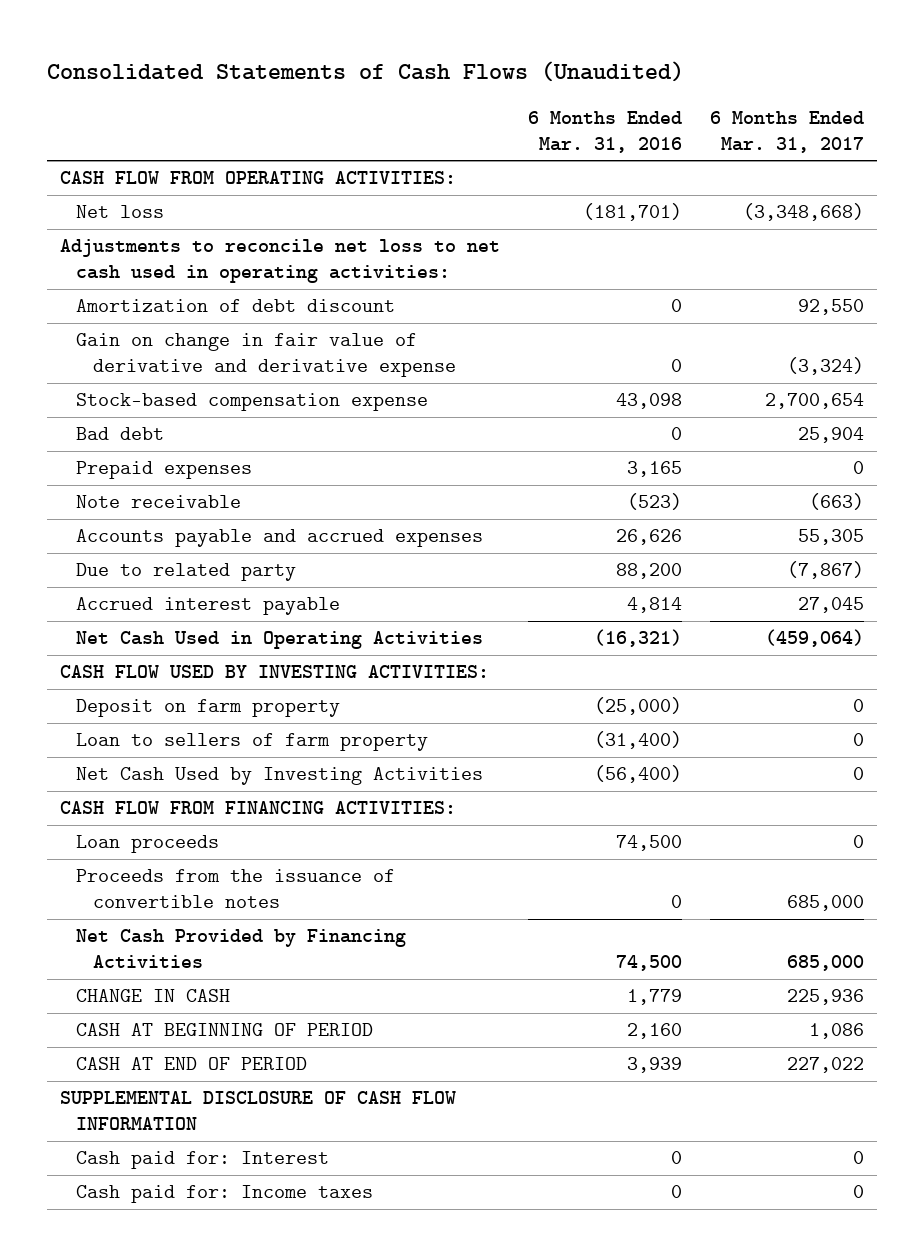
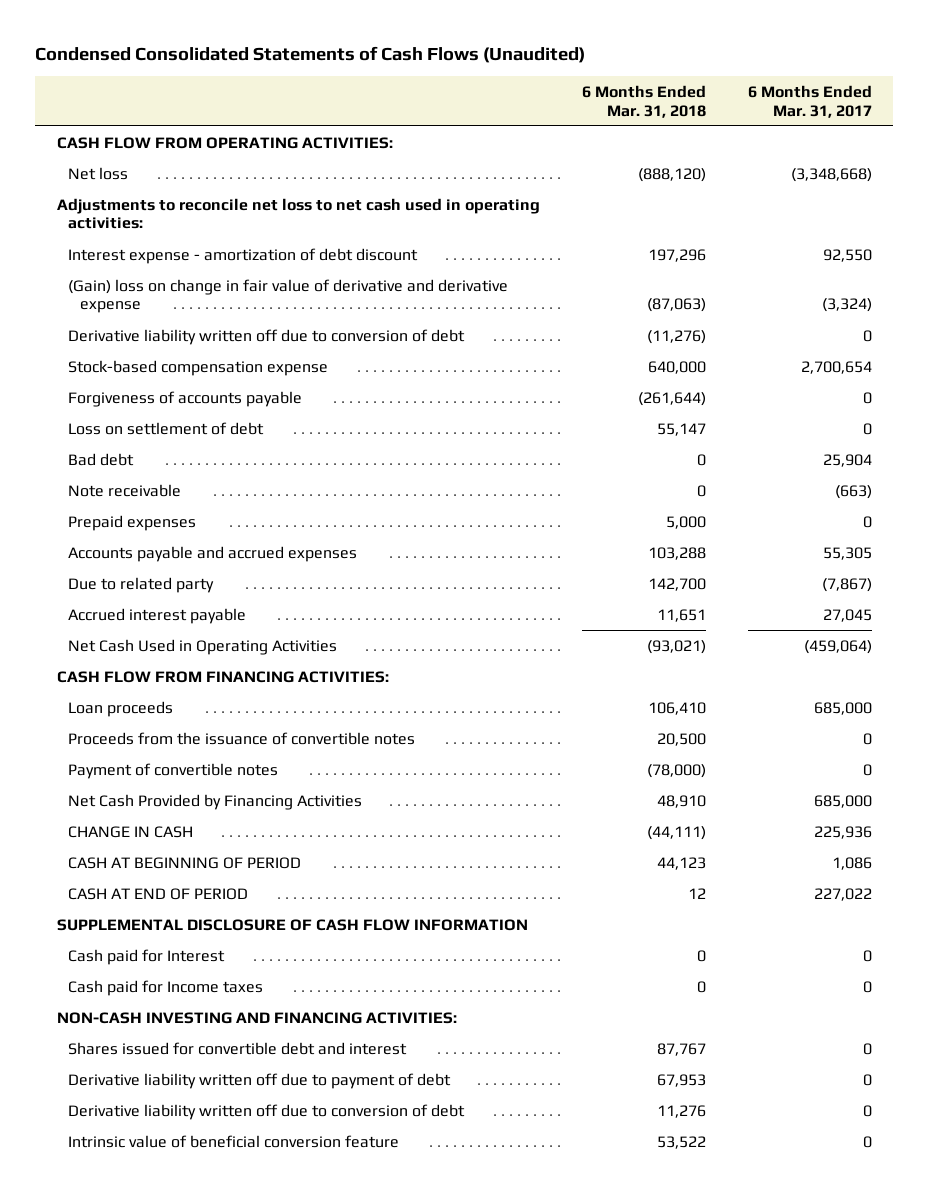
- Consolidated Statements of Cash Flows (Unaudited)
+ Condensed Consolidated Statements of Cash Flows (Unaudited)
- | 6 Months Ended Mar. 31, 2016 | 6 Months Ended Mar. 31, 2017
+ | 6 Months Ended Mar. 31, 2018 | 6 Months Ended Mar. 31, 2017
- Amortization of debt discount | 0 | 92,550
- Gain on change in fair value of derivative and derivative expense | 0 | (3,324)
+ Interest expense - amortization of debt discount | 197,296 | 92,550
+ (Gain) loss on change in fair value of derivative and derivative expense | (87,063) | (3,324)
+ Derivative liability written off due to conversion of debt | (11,276) | 0
+ Forgiveness of accounts payable | (261,644) | 0
+ Loss on settlement of debt | 55,147 | 0
moved down: Prepaid expenses | 5,000 | 0
- CASH FLOW USED BY INVESTING ACTIVITIES:
- Deposit on farm property | (25,000) | 0
- Loan to sellers of farm property | (31,400) | 0
- Net Cash Used by Investing Activities | (56,400) | 0
- Loan proceeds | 74,500 | 0
- Proceeds from the issuance of convertible notes | 0 | 685,000
+ Loan proceeds | 106,410 | 685,000
+ Proceeds from the issuance of convertible notes | 20,500 | 0
+ Payment of convertible notes | (78,000) | 0
- Cash paid for: Interest | 0 | 0
- Cash paid for: Income taxes | 0 | 0
+ Cash paid for Interest | 0 | 0
+ Cash paid for Income taxes | 0 | 0
+ NON-CASH INVESTING AND FINANCING ACTIVITIES:
+ Shares issued for convertible debt and interest | 87,767 | 0
+ Derivative liability written off due to payment of debt | 67,953 | 0
+ Derivative liability written off due to conversion of debt | 11,276 | 0
+ Intrinsic value of beneficial conversion feature | 53,522 | 0

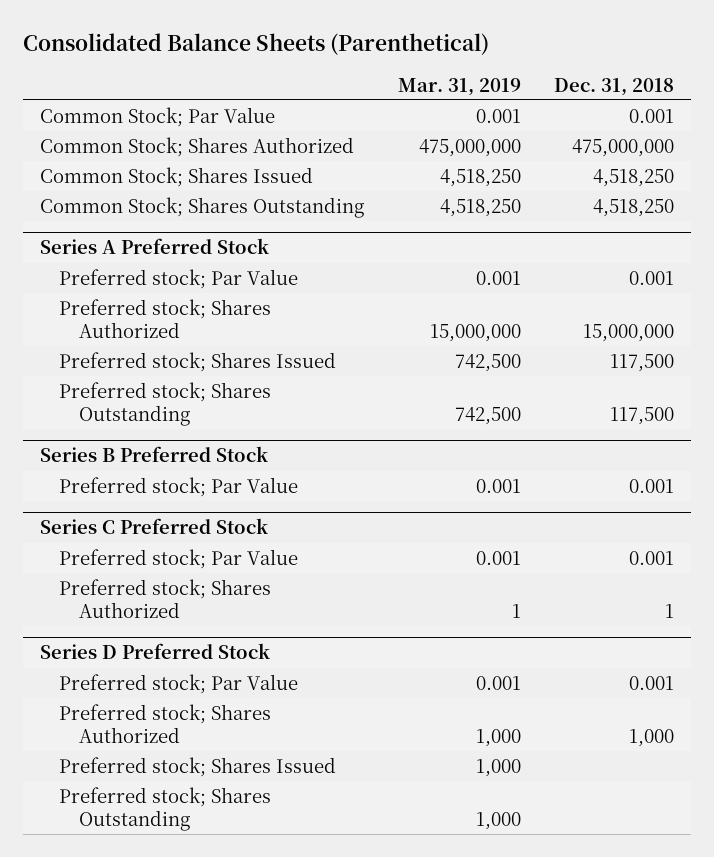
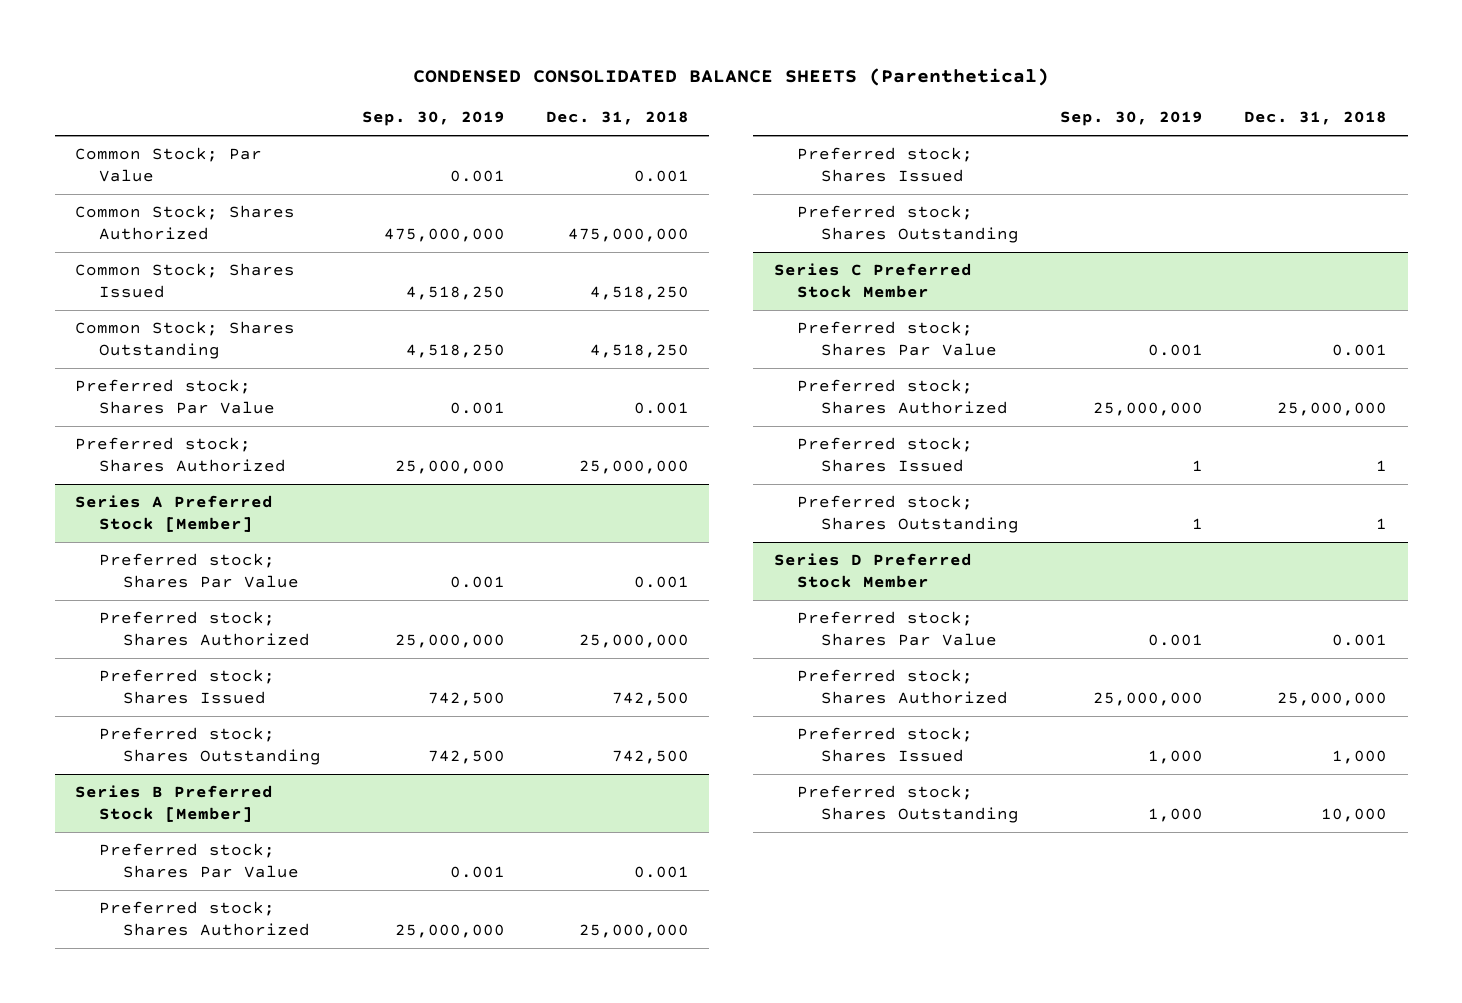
- Consolidated Balance Sheets (Parenthetical)
+ CONDENSED CONSOLIDATED BALANCE SHEETS (Parenthetical)
- | Mar. 31, 2019 | Dec. 31, 2018
+ | Sep. 30, 2019 | Dec. 31, 2018
- Series A Preferred Stock
- Preferred stock; Par Value | 0.001 | 0.001
- Preferred stock; Shares Authorized | 15,000,000 | 15,000,000
- Preferred stock; Shares Issued | 742,500 | 117,500
- Preferred stock; Shares Outstanding | 742,500 | 117,500
- Series B Preferred Stock
- Preferred stock; Par Value | 0.001 | 0.001
- Series C Preferred Stock
- Preferred stock; Par Value | 0.001 | 0.001
- Preferred stock; Shares Authorized | 1 | 1
- Series D Preferred Stock
- Preferred stock; Par Value | 0.001 | 0.001
- Preferred stock; Shares Authorized | 1,000 | 1,000
+ Preferred stock; Shares Par Value | 0.001 | 0.001
+ Preferred stock; Shares Authorized | 25,000,000 | 25,000,000
+ Series A Preferred Stock [Member]
+ Preferred stock; Shares Par Value | 0.001 | 0.001
+ Preferred stock; Shares Authorized | 25,000,000 | 25,000,000
+ Preferred stock; Shares Issued | 742,500 | 742,500
+ Preferred stock; Shares Outstanding | 742,500 | 742,500
+ Series B Preferred Stock [Member]
+ Preferred stock; Shares Par Value | 0.001 | 0.001
+ Preferred stock; Shares Authorized | 25,000,000 | 25,000,000
+ Series C Preferred Stock Member
+ Preferred stock; Shares Par Value | 0.001 | 0.001
+ Preferred stock; Shares Authorized | 25,000,000 | 25,000,000
+ Preferred stock; Shares Issued | 1 | 1
+ Preferred stock; Shares Outstanding | 1 | 1
+ Series D Preferred Stock Member
+ Preferred stock; Shares Par Value | 0.001 | 0.001
+ Preferred stock; Shares Authorized | 25,000,000 | 25,000,000
+ Preferred stock; Shares Issued | 1,000 | 1,000
+ Preferred stock; Shares Outstanding | 1,000 | 10,000

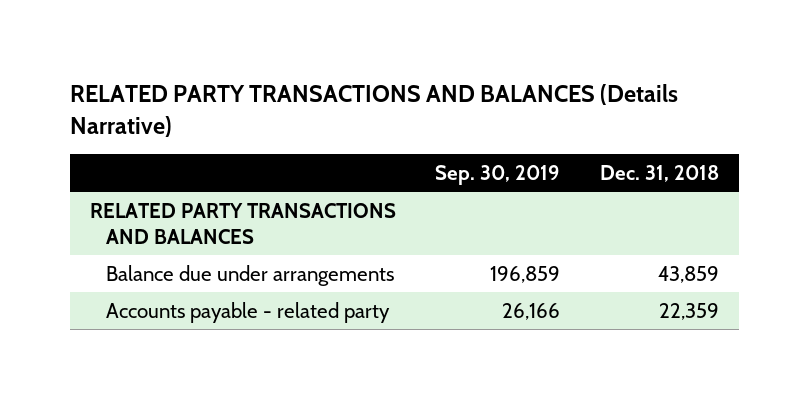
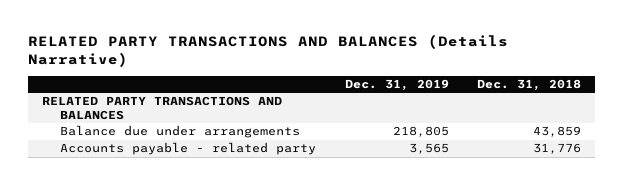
- | Sep. 30, 2019 | Dec. 31, 2018
+ | Dec. 31, 2019 | Dec. 31, 2018
- Accounts payable - related party | 26,166 | 22,359
+ Accounts payable - related party | 3,565 | 31,776

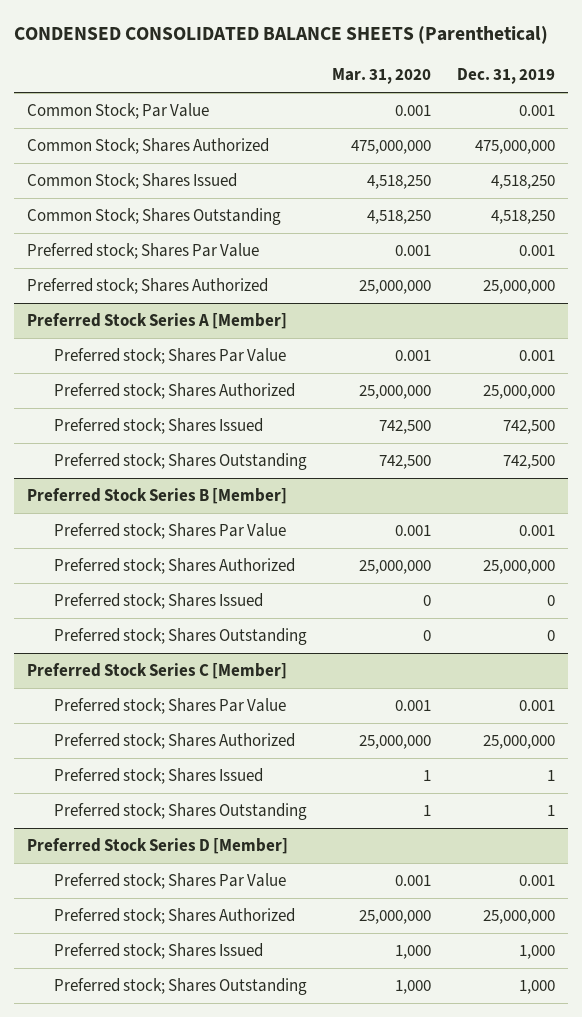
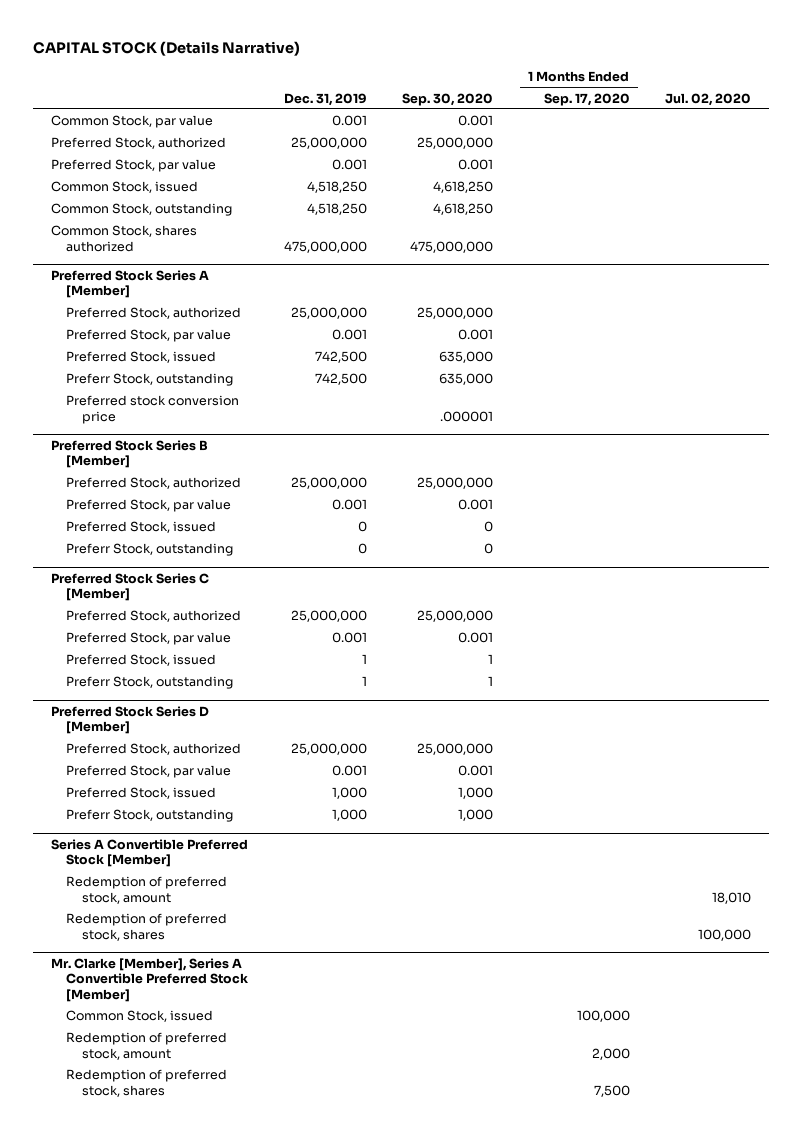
- CONDENSED CONSOLIDATED BALANCE SHEETS (Parenthetical)
+ CAPITAL STOCK (Details Narrative)
- | Mar. 31, 2020 | Dec. 31, 2019
+ | Dec. 31, 2019 | Sep. 30, 2020 | 1 Months Ended Sep. 17, 2020 | Jul. 02, 2020
- Common Stock; Par Value | 0.001 | 0.001
- Common Stock; Shares Authorized | 475,000,000 | 475,000,000
- Common Stock; Shares Issued | 4,518,250 | 4,518,250
- Common Stock; Shares Outstanding | 4,518,250 | 4,518,250
- Preferred stock; Shares Par Value | 0.001 | 0.001
- Preferred stock; Shares Authorized | 25,000,000 | 25,000,000
+ Common Stock, par value | 0.001 | 0.001 | |
+ Preferred Stock, authorized | 25,000,000 | 25,000,000 | |
+ Preferred Stock, par value | 0.001 | 0.001 | |
+ Common Stock, issued | 4,518,250 | 4,618,250 | |
+ Common Stock, outstanding | 4,518,250 | 4,618,250 | |
+ Common Stock, shares authorized | 475,000,000 | 475,000,000 | |
@ Preferred Stock Series A [Member]
- Preferred stock; Shares Par Value | 0.001 | 0.001
- Preferred stock; Shares Authorized | 25,000,000 | 25,000,000
- Preferred stock; Shares Issued | 742,500 | 742,500
- Preferred stock; Shares Outstanding | 742,500 | 742,500
+ Preferred Stock, authorized | 25,000,000 | 25,000,000 | |
+ Preferred Stock, par value | 0.001 | 0.001 | |
+ Preferred Stock, issued | 742,500 | 635,000 | |
+ Preferr Stock, outstanding | 742,500 | 635,000 | |
+ Preferred stock conversion price | | .000001 | |
@ Preferred Stock Series B [Member]
- Preferred stock; Shares Par Value | 0.001 | 0.001
- Preferred stock; Shares Authorized | 25,000,000 | 25,000,000
- Preferred stock; Shares Issued | 0 | 0
- Preferred stock; Shares Outstanding | 0 | 0
+ Preferred Stock, authorized | 25,000,000 | 25,000,000 | |
+ Preferred Stock, par value | 0.001 | 0.001 | |
+ Preferred Stock, issued | 0 | 0 | |
+ Preferr Stock, outstanding | 0 | 0 | |
@ Preferred Stock Series C [Member]
- Preferred stock; Shares Par Value | 0.001 | 0.001
- Preferred stock; Shares Authorized | 25,000,000 | 25,000,000
- Preferred stock; Shares Issued | 1 | 1
- Preferred stock; Shares Outstanding | 1 | 1
+ Preferred Stock, authorized | 25,000,000 | 25,000,000 | |
+ Preferred Stock, par value | 0.001 | 0.001 | |
+ Preferred Stock, issued | 1 | 1 | |
+ Preferr Stock, outstanding | 1 | 1 | |
@ Preferred Stock Series D [Member]
- Preferred stock; Shares Par Value | 0.001 | 0.001
- Preferred stock; Shares Authorized | 25,000,000 | 25,000,000
- Preferred stock; Shares Issued | 1,000 | 1,000
- Preferred stock; Shares Outstanding | 1,000 | 1,000
+ Preferred Stock, authorized | 25,000,000 | 25,000,000 | |
+ Preferred Stock, par value | 0.001 | 0.001 | |
+ Preferred Stock, issued | 1,000 | 1,000 | |
+ Preferr Stock, outstanding | 1,000 | 1,000 | |
+ Series A Convertible Preferred Stock [Member]
+ Redemption of preferred stock, amount | | | | 18,010
+ Redemption of preferred stock, shares | | | | 100,000
+ Mr. Clarke [Member], Series A Convertible Preferred Stock [Member]
+ Common Stock, issued | | | 100,000 |
+ Redemption of preferred stock, amount | | | 2,000 |
+ Redemption of preferred stock, shares | | | 7,500 |

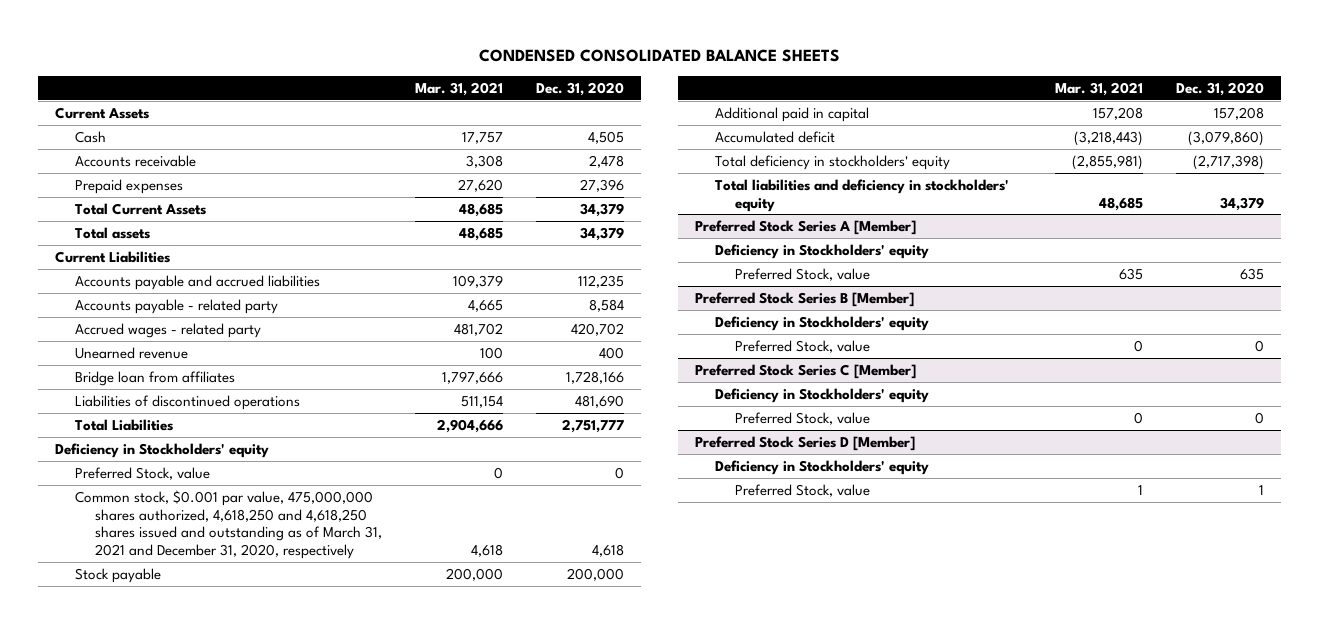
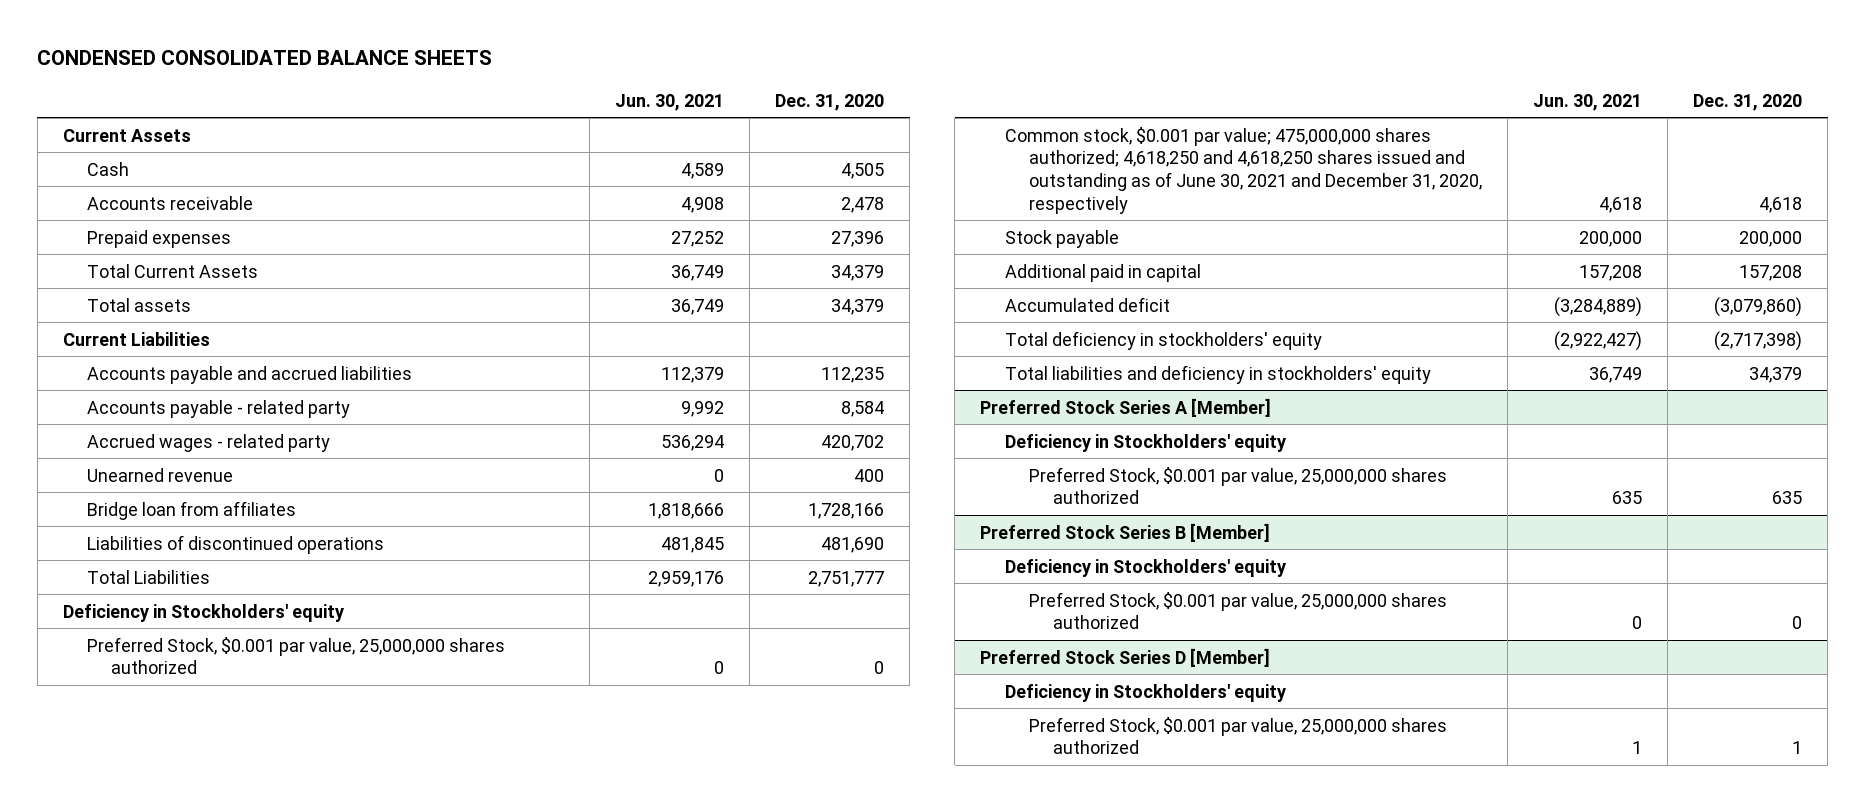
- | Mar. 31, 2021 | Dec. 31, 2020
+ | Jun. 30, 2021 | Dec. 31, 2020
- Preferred Stock, value | 0 | 0
- Common stock, $0.001 par value, 475,000,000 shares authorized, 4,618,250 and 4,618,250 shares issued and outstanding as of March 31, 2021 and December 31, 2020, respectively | 4,618 | 4,618
+ Preferred Stock, $0.001 par value, 25,000,000 shares authorized | 0 | 0
+ Common stock, $0.001 par value; 475,000,000 shares authorized; 4,618,250 and 4,618,250 shares issued and outstanding as of June 30, 2021 and December 31, 2020, respectively | 4,618 | 4,618
@ Preferred Stock Series A [Member]
- Preferred Stock, value | 635 | 635
+ Preferred Stock, $0.001 par value, 25,000,000 shares authorized | 635 | 635
@ Preferred Stock Series B [Member]
- Preferred Stock, value | 0 | 0
- Preferred Stock Series C [Member]
- Deficiency in Stockholders' equity
- Preferred Stock, value | 0 | 0
@ Preferred Stock Series B [Member]
+ Preferred Stock, $0.001 par value, 25,000,000 shares authorized | 0 | 0
@ Preferred Stock Series D [Member]
- Preferred Stock, value | 1 | 1
+ Preferred Stock, $0.001 par value, 25,000,000 shares authorized | 1 | 1

